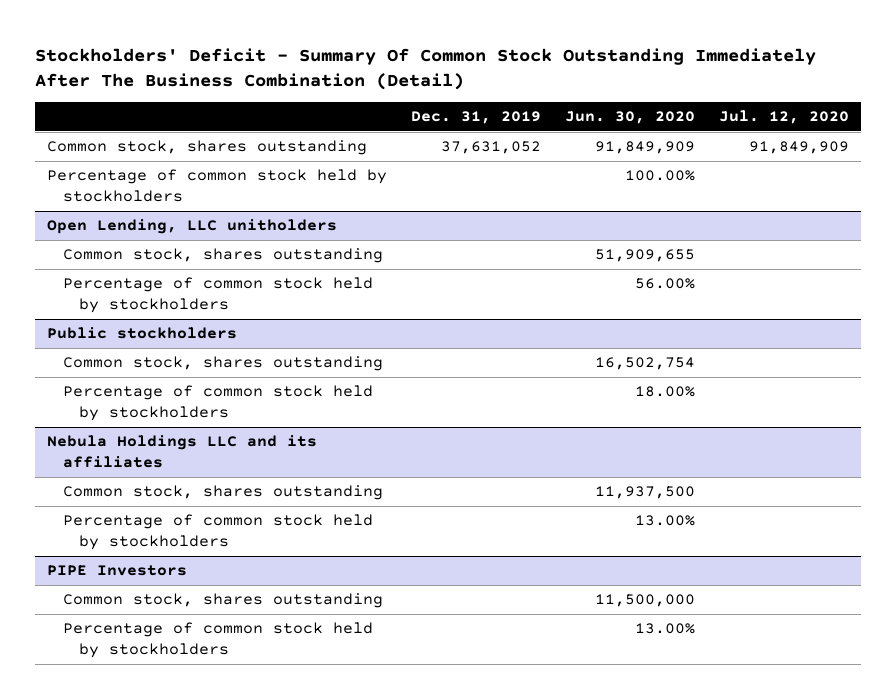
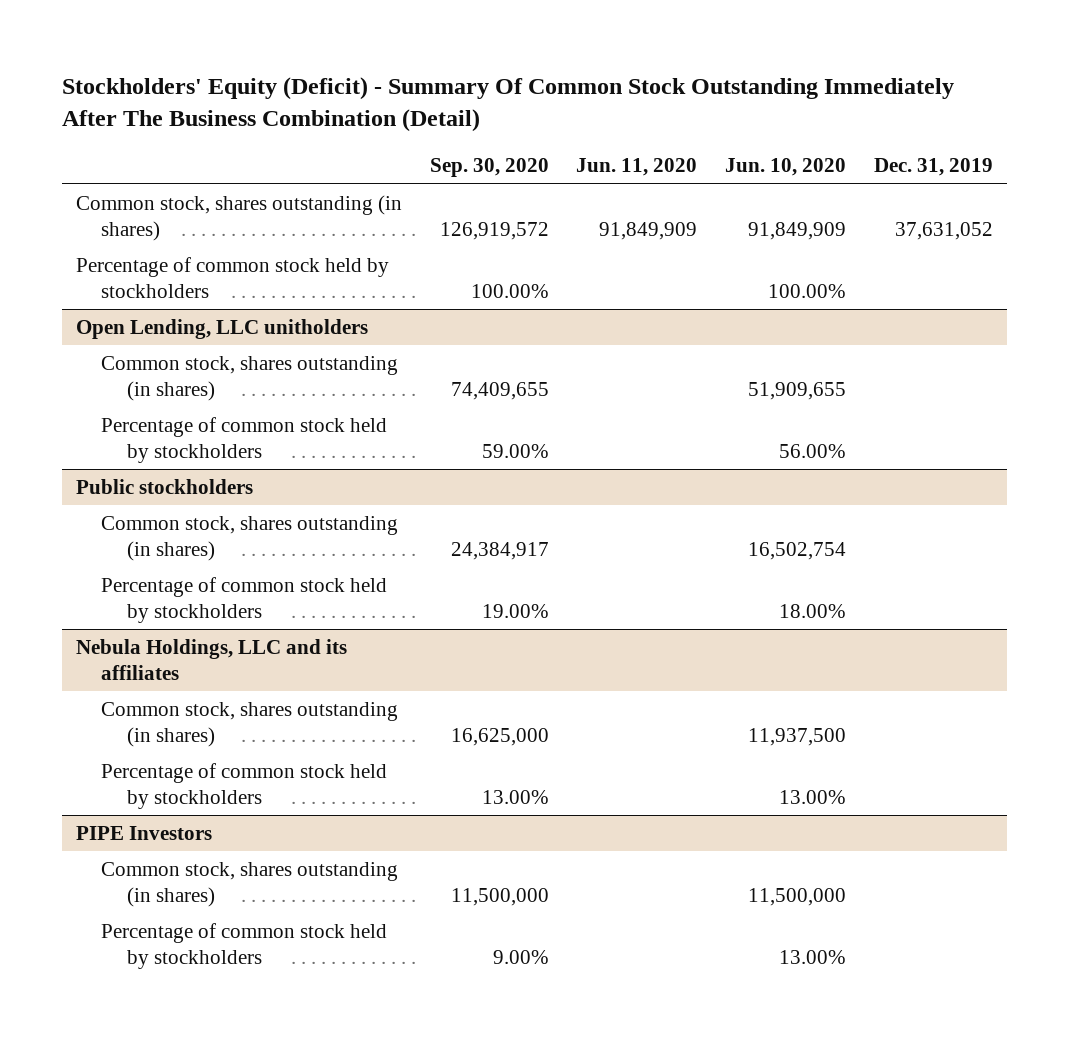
- Stockholders' Deficit - Summary Of Common Stock Outstanding Immediately After The Business Combination (Detail)
+ Stockholders' Equity (Deficit) - Summary Of Common Stock Outstanding Immediately After The Business Combination (Detail)
- | Dec. 31, 2019 | Jun. 30, 2020 | Jul. 12, 2020
+ | Sep. 30, 2020 | Jun. 11, 2020 | Jun. 10, 2020 | Dec. 31, 2019
- Common stock, shares outstanding | 37,631,052 | 91,849,909 | 91,849,909
+ Common stock, shares outstanding (in shares) | 126,919,572 | 91,849,909 | 91,849,909 | 37,631,052
@ Open Lending, LLC unitholders
- Common stock, shares outstanding | | 51,909,655 |
+ Common stock, shares outstanding (in shares) | 74,409,655 | | 51,909,655 |
@ Public stockholders
- Common stock, shares outstanding | | 16,502,754 |
+ Common stock, shares outstanding (in shares) | 24,384,917 | | 16,502,754 |
- Nebula Holdings LLC and its affiliates
- Common stock, shares outstanding | | 11,937,500 |
+ Nebula Holdings, LLC and its affiliates
+ Common stock, shares outstanding (in shares) | 16,625,000 | | 11,937,500 |
@ PIPE Investors
- Common stock, shares outstanding | | 11,500,000 |
+ Common stock, shares outstanding (in shares) | 11,500,000 | | 11,500,000 |

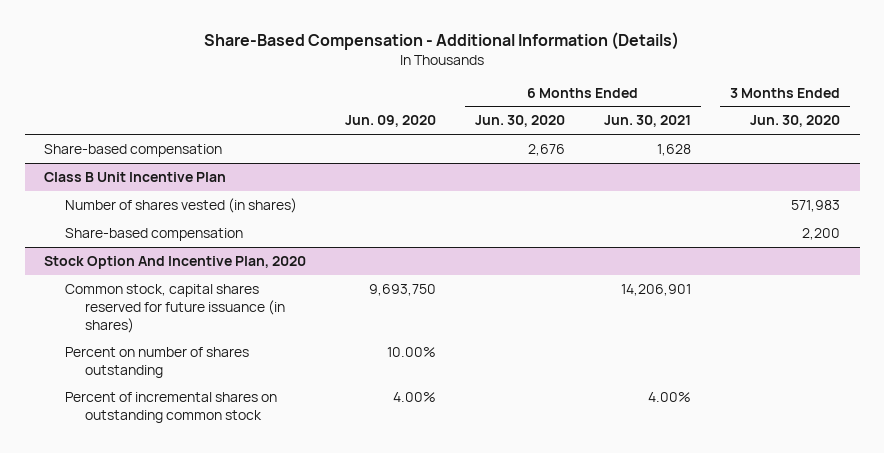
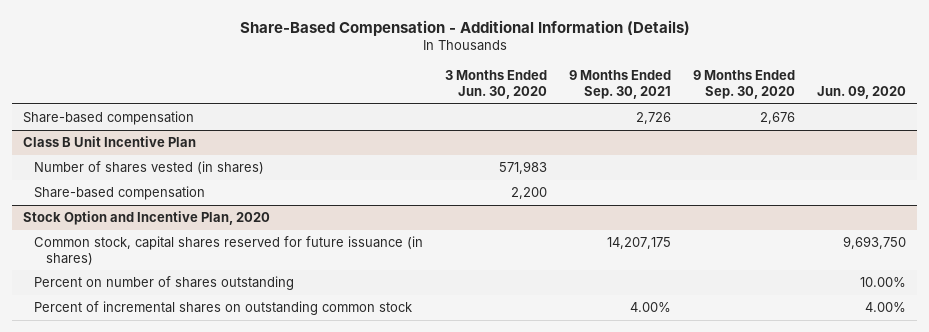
- | Jun. 09, 2020 | 6 Months Ended Jun. 30, 2020 | 6 Months Ended Jun. 30, 2021 | 3 Months Ended Jun. 30, 2020
+ | 3 Months Ended Jun. 30, 2020 | 9 Months Ended Sep. 30, 2021 | 9 Months Ended Sep. 30, 2020 | Jun. 09, 2020
- Stock Option And Incentive Plan, 2020
+ Stock Option and Incentive Plan, 2020

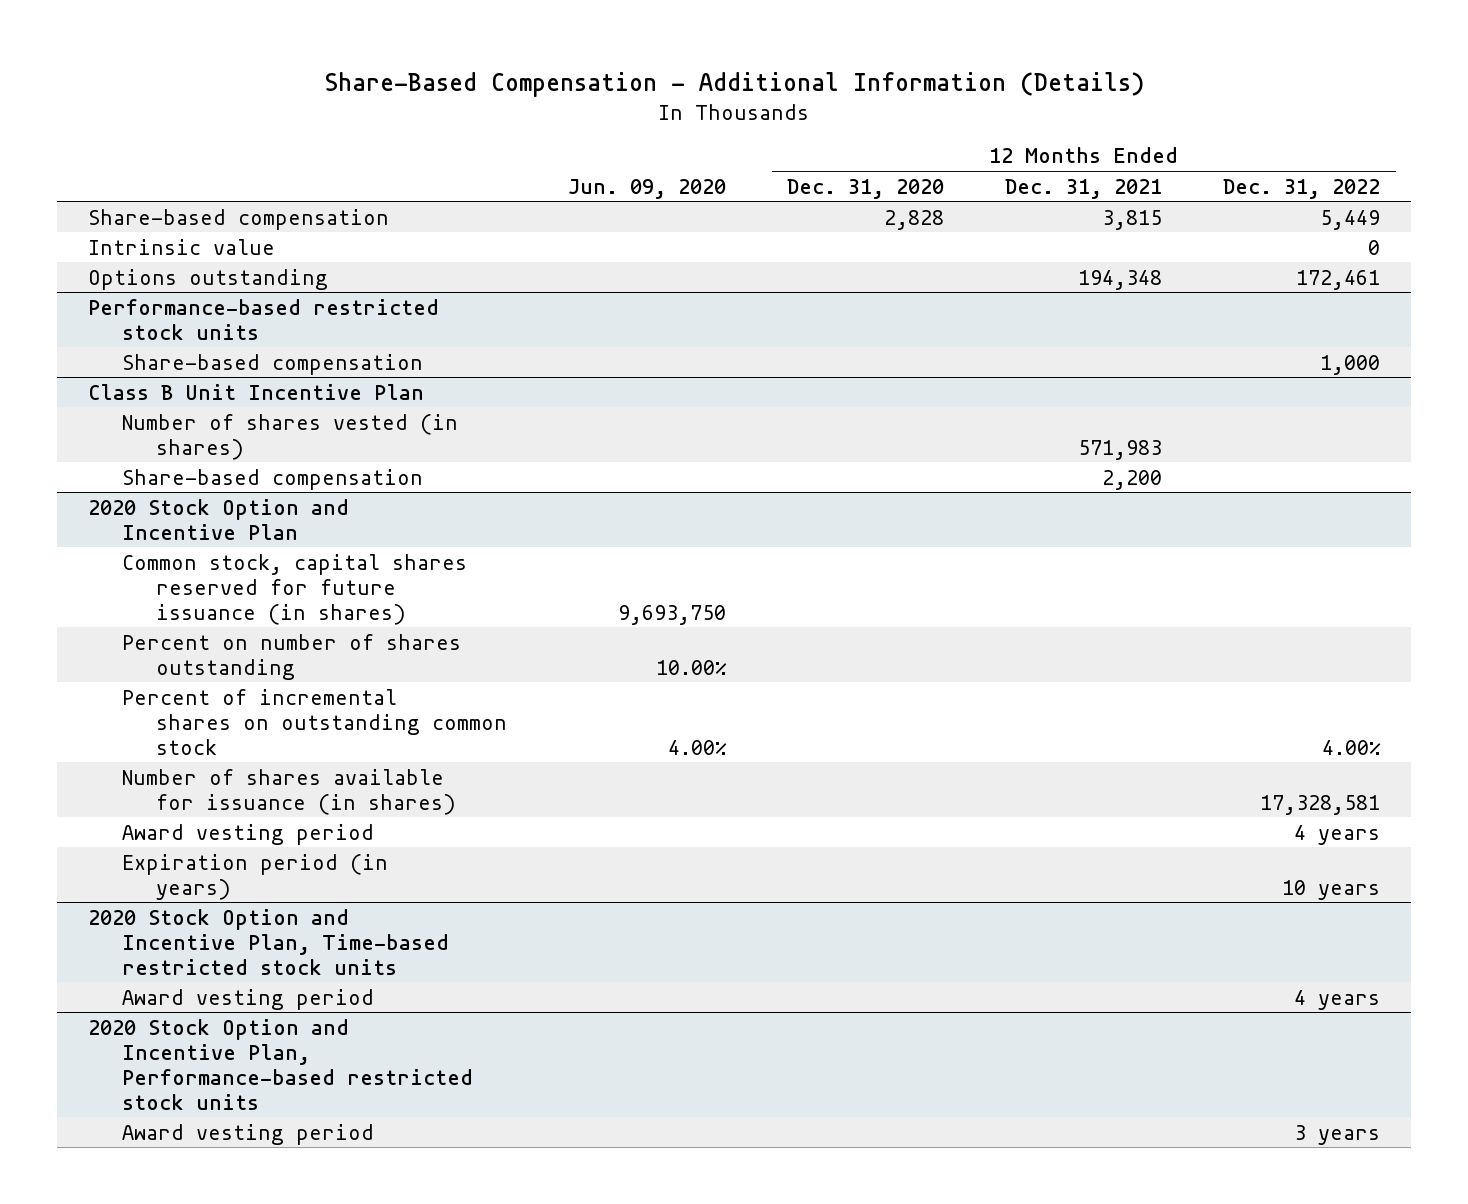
- | 3 Months Ended Jun. 30, 2020 | 9 Months Ended Sep. 30, 2021 | 9 Months Ended Sep. 30, 2020 | Jun. 09, 2020
+ | Jun. 09, 2020 | 12 Months Ended Dec. 31, 2020 | 12 Months Ended Dec. 31, 2021 | 12 Months Ended Dec. 31, 2022
+ Intrinsic value | | | | 0
+ Options outstanding | | | 194,348 | 172,461
+ Performance-based restricted stock units
+ Share-based compensation | | | | 1,000
- Stock Option and Incentive Plan, 2020
+ 2020 Stock Option and Incentive Plan
+ Number of shares available for issuance (in shares) | | | | 17,328,581
+ Award vesting period | | | | 4 years
+ Expiration period (in years) | | | | 10 years
+ 2020 Stock Option and Incentive Plan, Time-based restricted stock units
+ Award vesting period | | | | 4 years
+ 2020 Stock Option and Incentive Plan, Performance-based restricted stock units
+ Award vesting period | | | | 3 years

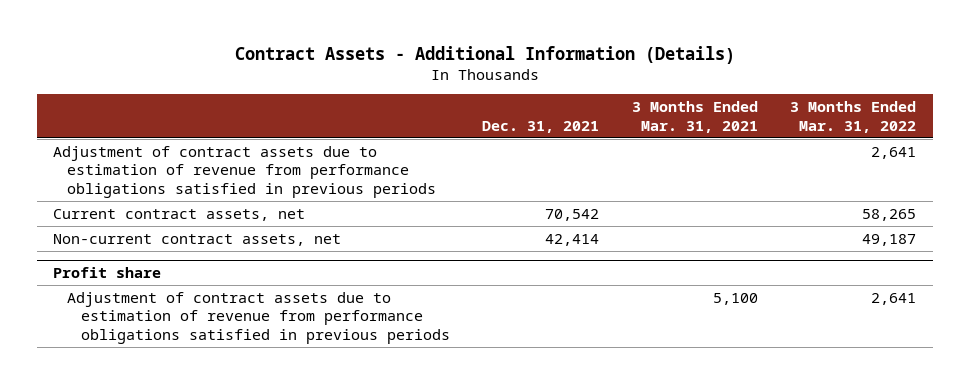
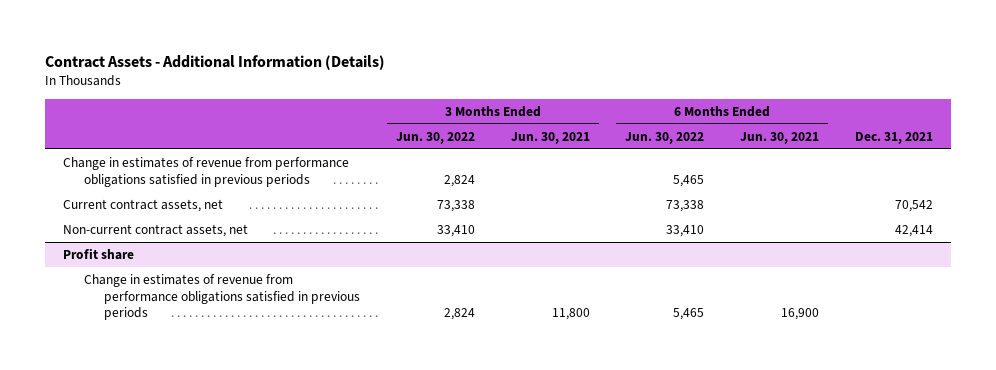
- | Dec. 31, 2021 | 3 Months Ended Mar. 31, 2021 | 3 Months Ended Mar. 31, 2022
+ | 3 Months Ended Jun. 30, 2022 | 3 Months Ended Jun. 30, 2021 | 6 Months Ended Jun. 30, 2022 | 6 Months Ended Jun. 30, 2021 | Dec. 31, 2021
- Adjustment of contract assets due to estimation of revenue from performance obligations satisfied in previous periods | | | 2,641
+ Change in estimates of revenue from performance obligations satisfied in previous periods | 2,824 | | 5,465 | |
@ Profit share
- Adjustment of contract assets due to estimation of revenue from performance obligations satisfied in previous periods | | 5,100 | 2,641
+ Change in estimates of revenue from performance obligations satisfied in previous periods | 2,824 | 11,800 | 5,465 | 16,900 |

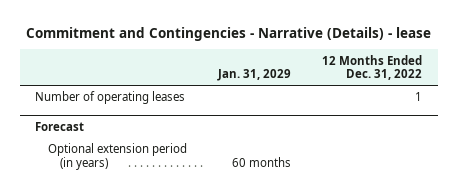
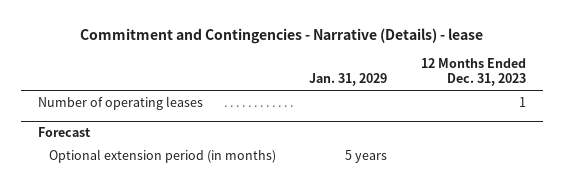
- | Jan. 31, 2029 | 12 Months Ended Dec. 31, 2022
+ | Jan. 31, 2029 | 12 Months Ended Dec. 31, 2023
@ Forecast
- Optional extension period (in years) | 60 months |
+ Optional extension period (in months) | 5 years |

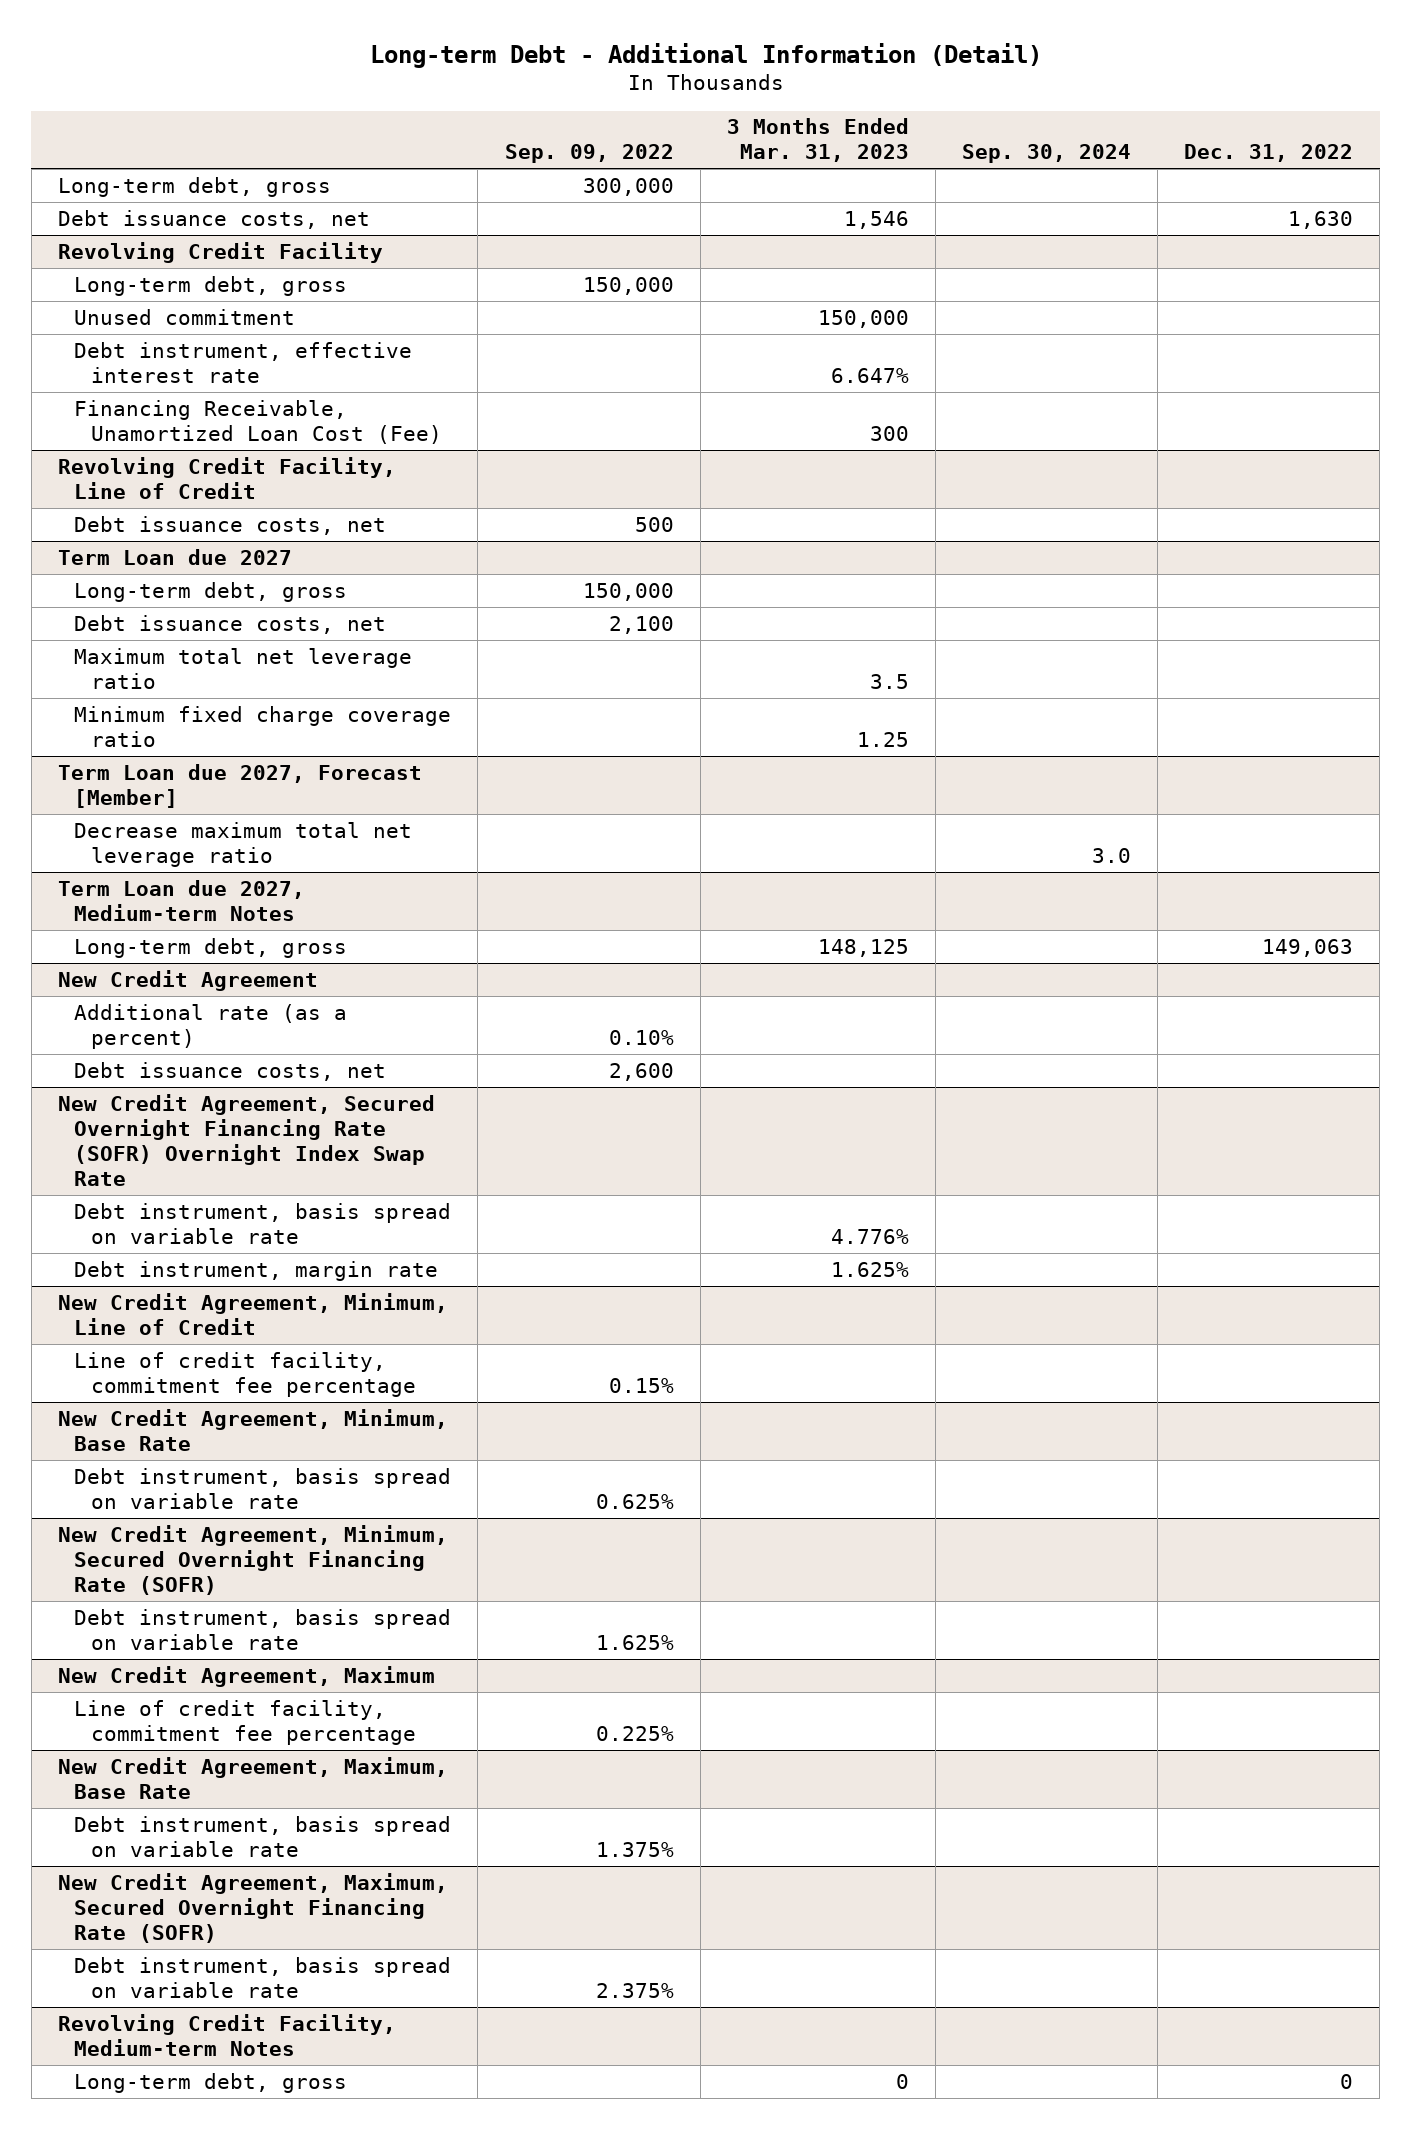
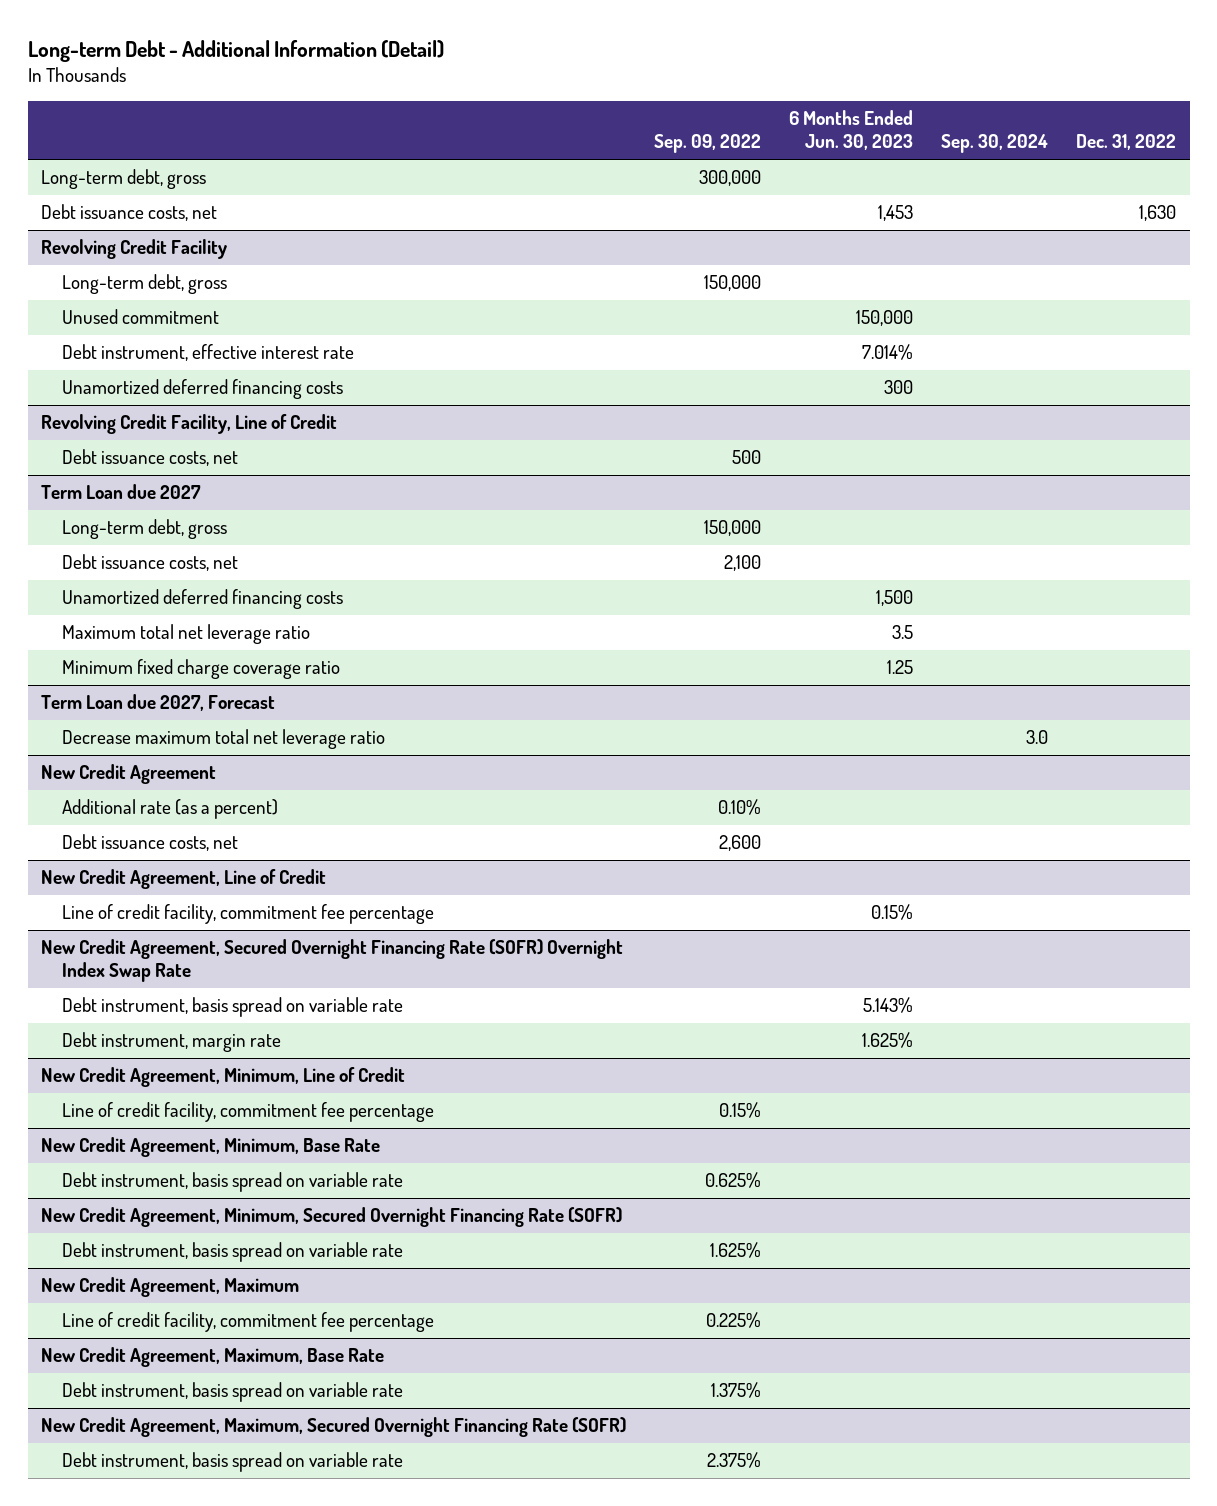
- | Sep. 09, 2022 | 3 Months Ended Mar. 31, 2023 | Sep. 30, 2024 | Dec. 31, 2022
+ | Sep. 09, 2022 | 6 Months Ended Jun. 30, 2023 | Sep. 30, 2024 | Dec. 31, 2022
@ Revolving Credit Facility
- Financing Receivable, Unamortized Loan Cost (Fee) | | 300 | |
+ Unamortized deferred financing costs | | 300 | |
@ Term Loan due 2027
+ Unamortized deferred financing costs | | 1,500 | |
- Term Loan due 2027, Forecast [Member]
+ Term Loan due 2027, Forecast
- Term Loan due 2027, Medium-term Notes
- Long-term debt, gross | | 148,125 | | 149,063
+ New Credit Agreement, Line of Credit
+ Line of credit facility, commitment fee percentage | | 0.15% | |
- Revolving Credit Facility, Medium-term Notes
- Long-term debt, gross | | 0 | | 0

